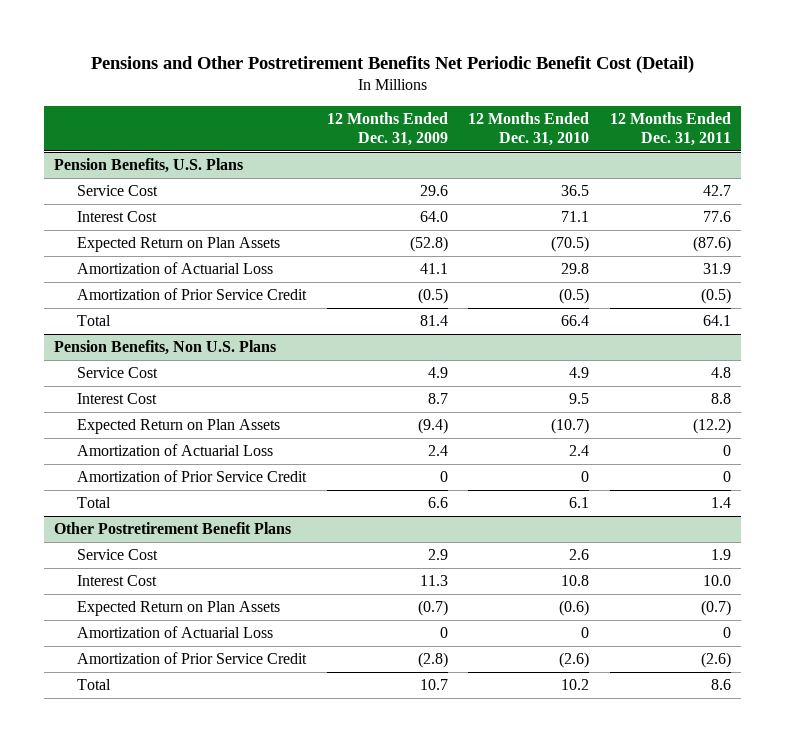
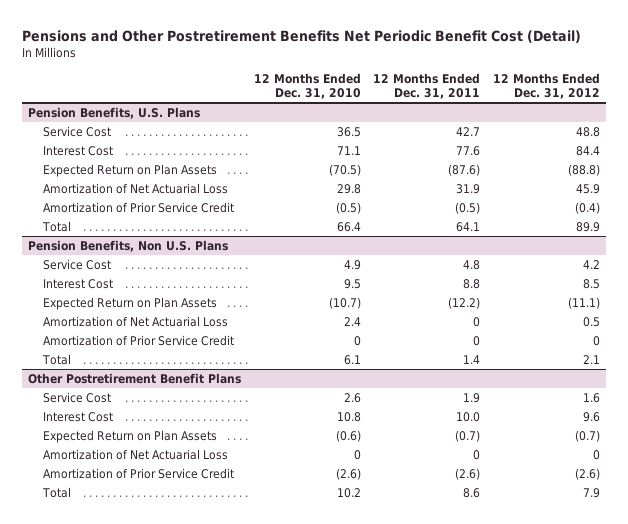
- | 12 Months Ended Dec. 31, 2009 | 12 Months Ended Dec. 31, 2010 | 12 Months Ended Dec. 31, 2011
+ | 12 Months Ended Dec. 31, 2010 | 12 Months Ended Dec. 31, 2011 | 12 Months Ended Dec. 31, 2012
@ Pension Benefits, U.S. Plans
- Amortization of Actuarial Loss | 41.1 | 29.8 | 31.9
+ Amortization of Net Actuarial Loss | 29.8 | 31.9 | 45.9
@ Pension Benefits, Non U.S. Plans
- Amortization of Actuarial Loss | 2.4 | 2.4 | 0
+ Amortization of Net Actuarial Loss | 2.4 | 0 | 0.5
@ Other Postretirement Benefit Plans
- Amortization of Actuarial Loss | 0 | 0 | 0
+ Amortization of Net Actuarial Loss | 0 | 0 | 0

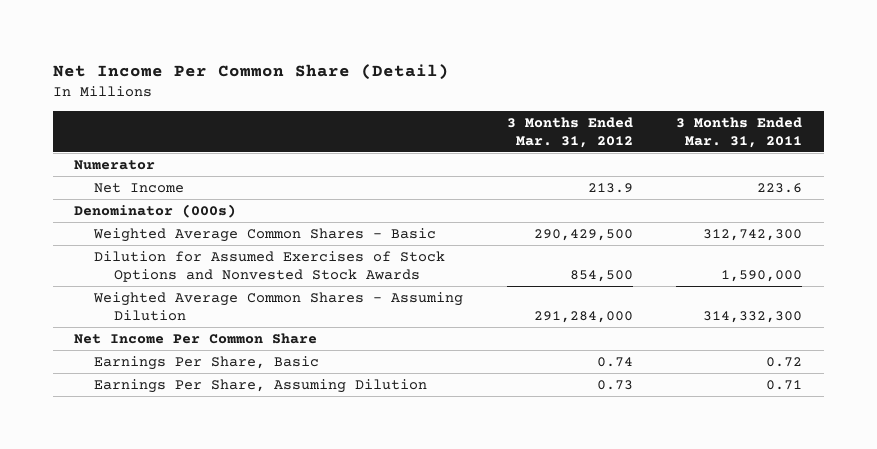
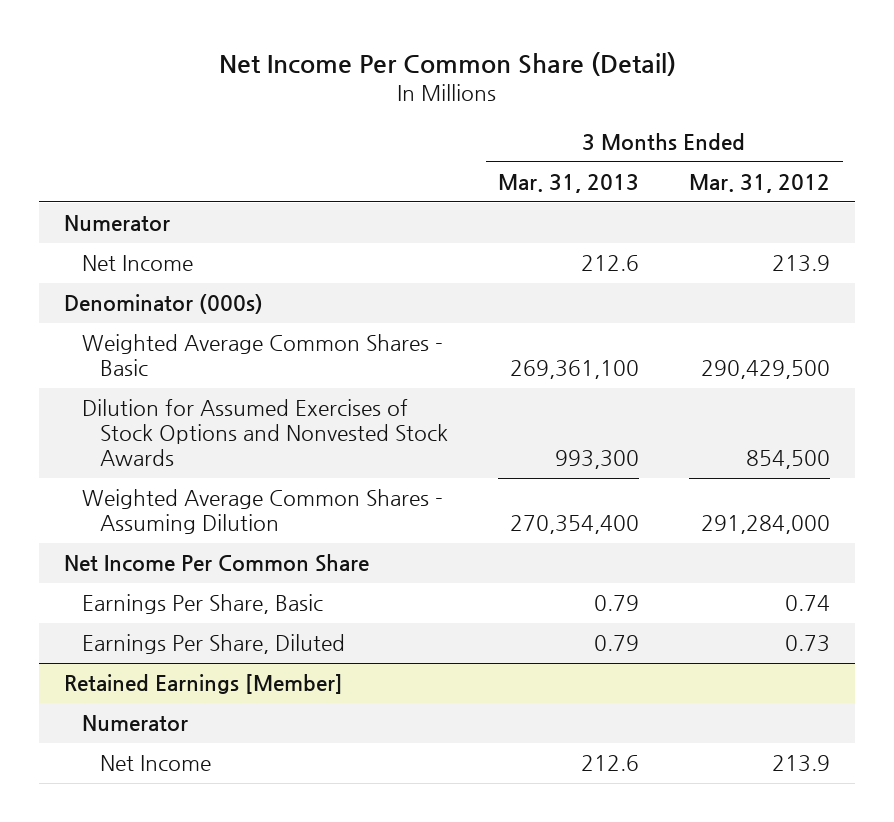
- | 3 Months Ended Mar. 31, 2012 | 3 Months Ended Mar. 31, 2011
+ | 3 Months Ended Mar. 31, 2013 | 3 Months Ended Mar. 31, 2012
- Earnings Per Share, Assuming Dilution | 0.73 | 0.71
+ Earnings Per Share, Diluted | 0.79 | 0.73
+ Retained Earnings [Member]
+ Numerator
+ Net Income | 212.6 | 213.9

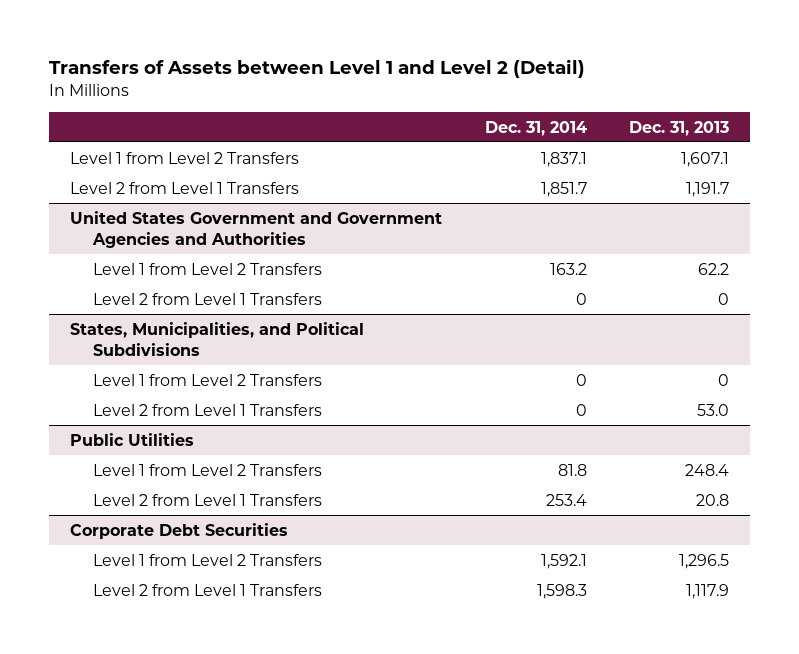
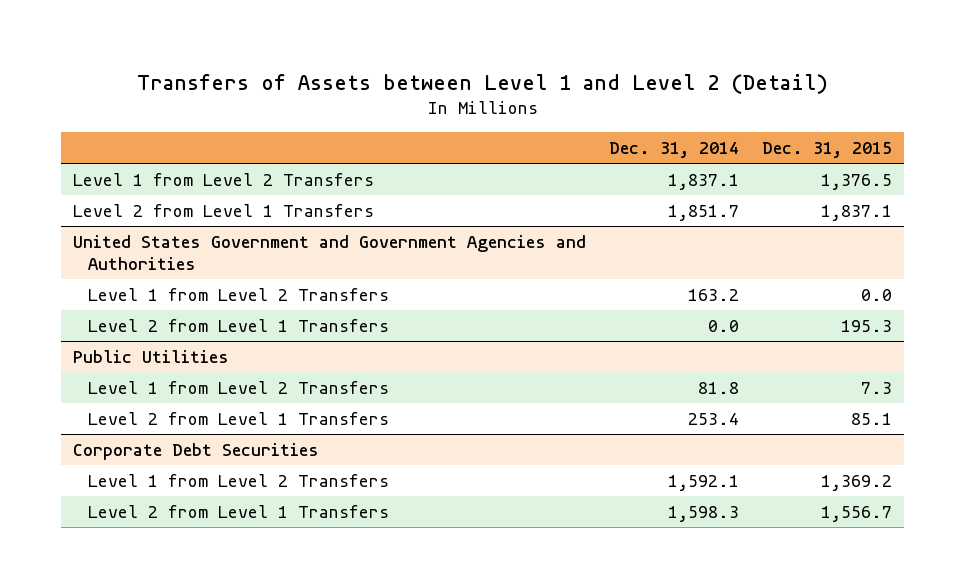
- | Dec. 31, 2014 | Dec. 31, 2013
+ | Dec. 31, 2014 | Dec. 31, 2015
@ United States Government and Government Agencies and Authorities
- Level 2 from Level 1 Transfers | 0 | 0
- States, Municipalities, and Political Subdivisions
- Level 1 from Level 2 Transfers | 0 | 0
- Level 2 from Level 1 Transfers | 0 | 53.0
@ United States Government and Government Agencies and Authorities
+ Level 2 from Level 1 Transfers | 0.0 | 195.3

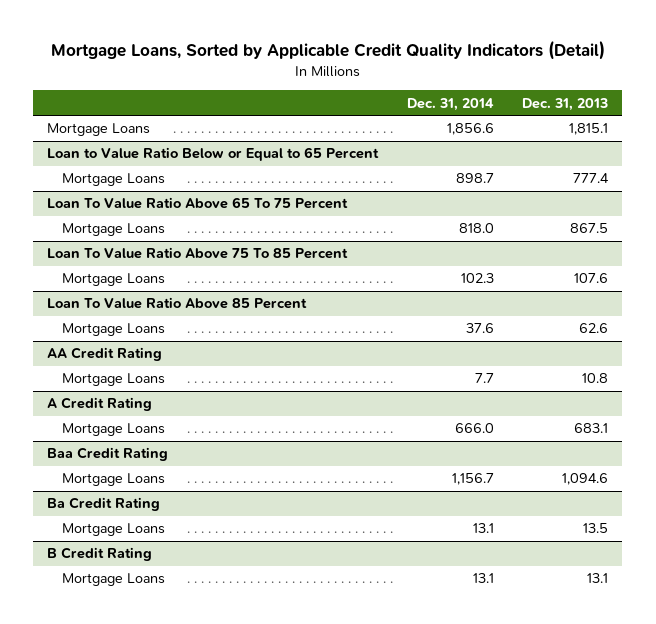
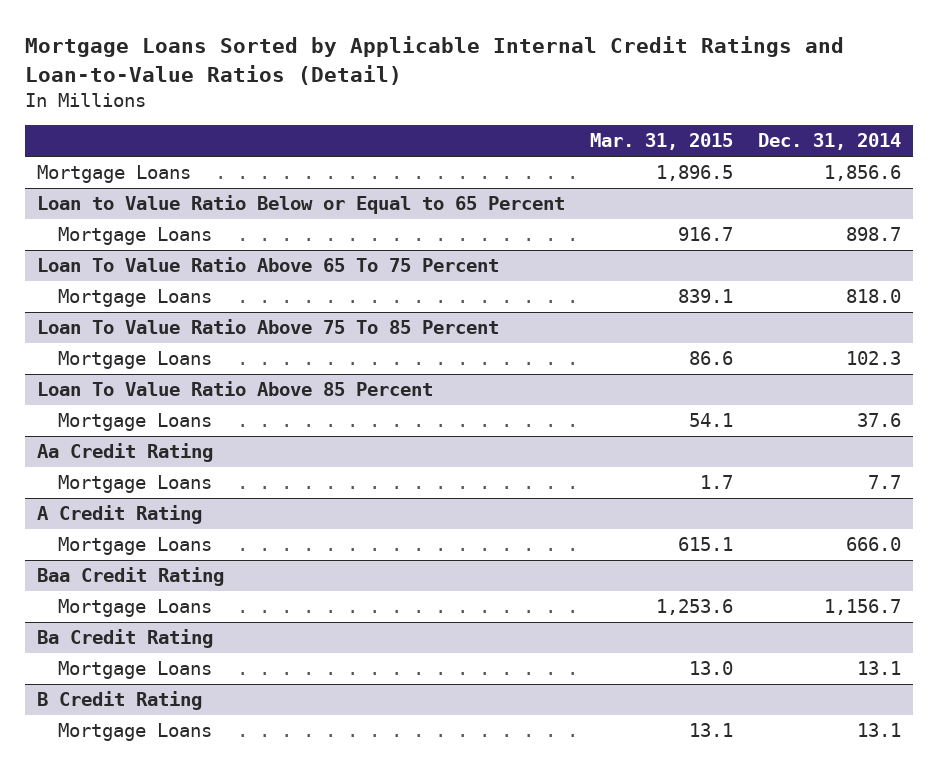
- Mortgage Loans, Sorted by Applicable Credit Quality Indicators (Detail)
+ Mortgage Loans Sorted by Applicable Internal Credit Ratings and Loan-to-Value Ratios (Detail)
- | Dec. 31, 2014 | Dec. 31, 2013
+ | Mar. 31, 2015 | Dec. 31, 2014
- AA Credit Rating
+ Aa Credit Rating

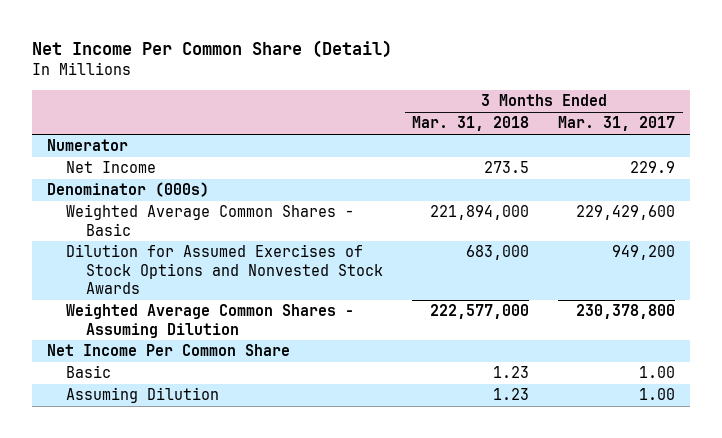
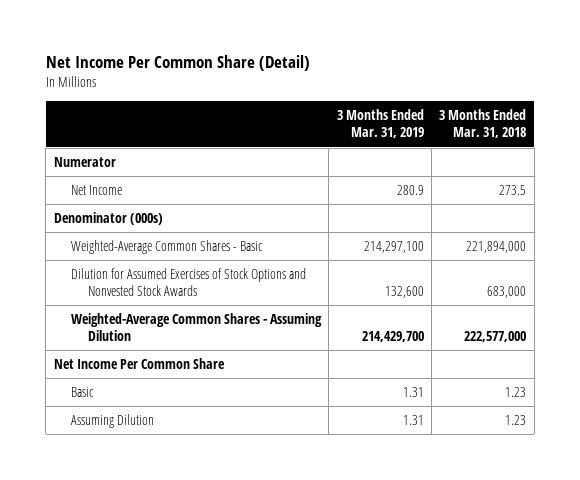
- | 3 Months Ended Mar. 31, 2018 | 3 Months Ended Mar. 31, 2017
+ | 3 Months Ended Mar. 31, 2019 | 3 Months Ended Mar. 31, 2018
- Weighted Average Common Shares - Basic | 221,894,000 | 229,429,600
+ Weighted-Average Common Shares - Basic | 214,297,100 | 221,894,000
- Weighted Average Common Shares - Assuming Dilution | 222,577,000 | 230,378,800
+ Weighted-Average Common Shares - Assuming Dilution | 214,429,700 | 222,577,000

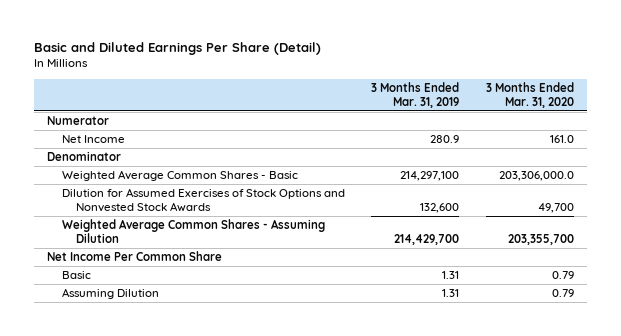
- Net Income Per Common Share (Detail)
+ Basic and Diluted Earnings Per Share (Detail)
- | 3 Months Ended Mar. 31, 2019 | 3 Months Ended Mar. 31, 2018
+ | 3 Months Ended Mar. 31, 2019 | 3 Months Ended Mar. 31, 2020
- Denominator (000s)
- Weighted-Average Common Shares - Basic | 214,297,100 | 221,894,000
+ Denominator
+ Weighted Average Common Shares - Basic | 214,297,100 | 203,306,000.0
- Weighted-Average Common Shares - Assuming Dilution | 214,429,700 | 222,577,000
+ Weighted Average Common Shares - Assuming Dilution | 214,429,700 | 203,355,700

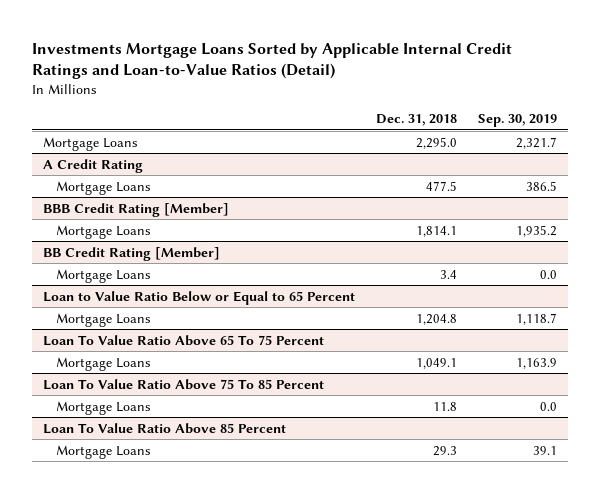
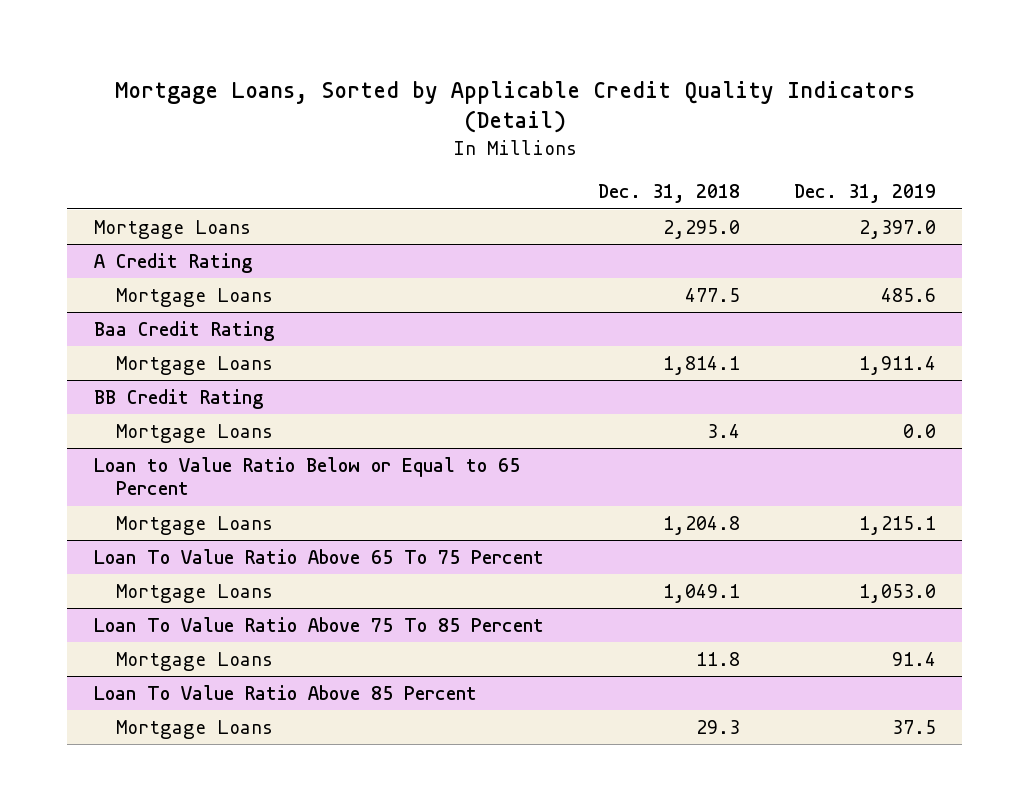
- Investments Mortgage Loans Sorted by Applicable Internal Credit Ratings and Loan-to-Value Ratios (Detail)
+ Mortgage Loans, Sorted by Applicable Credit Quality Indicators (Detail)
- | Dec. 31, 2018 | Sep. 30, 2019
+ | Dec. 31, 2018 | Dec. 31, 2019
- BBB Credit Rating [Member]
+ Baa Credit Rating
- BB Credit Rating [Member]
+ BB Credit Rating

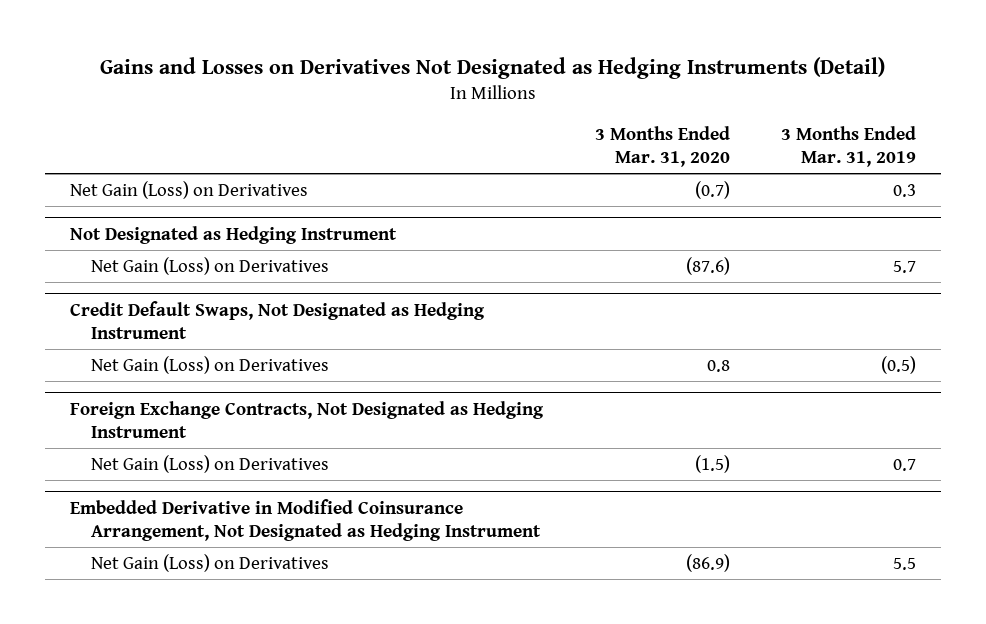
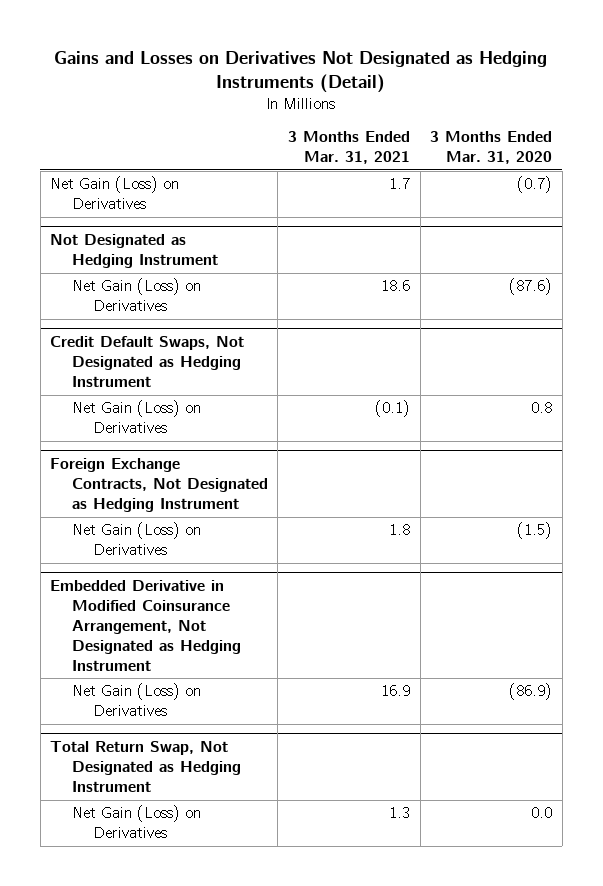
- | 3 Months Ended Mar. 31, 2020 | 3 Months Ended Mar. 31, 2019
+ | 3 Months Ended Mar. 31, 2021 | 3 Months Ended Mar. 31, 2020
+ Total Return Swap, Not Designated as Hedging Instrument
+ Net Gain (Loss) on Derivatives | 1.3 | 0.0

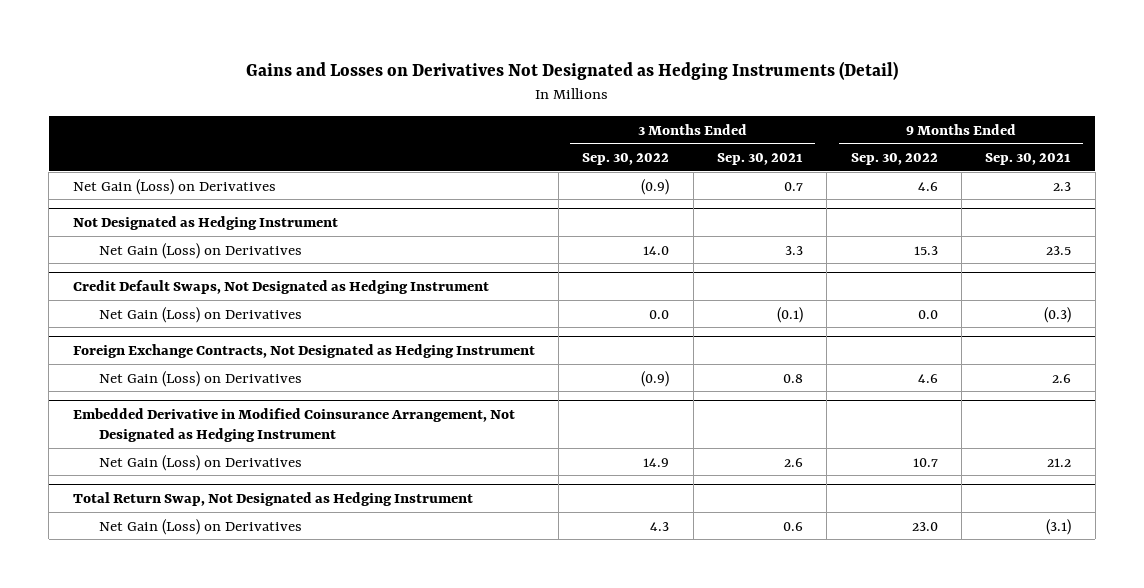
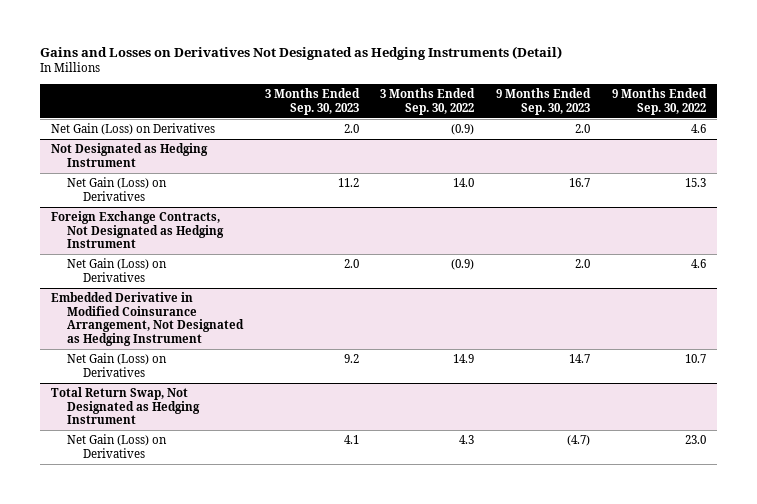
- | 3 Months Ended Sep. 30, 2022 | 3 Months Ended Sep. 30, 2021 | 9 Months Ended Sep. 30, 2022 | 9 Months Ended Sep. 30, 2021
+ | 3 Months Ended Sep. 30, 2023 | 3 Months Ended Sep. 30, 2022 | 9 Months Ended Sep. 30, 2023 | 9 Months Ended Sep. 30, 2022
- Credit Default Swaps, Not Designated as Hedging Instrument
- Net Gain (Loss) on Derivatives | 0.0 | (0.1) | 0.0 | (0.3)

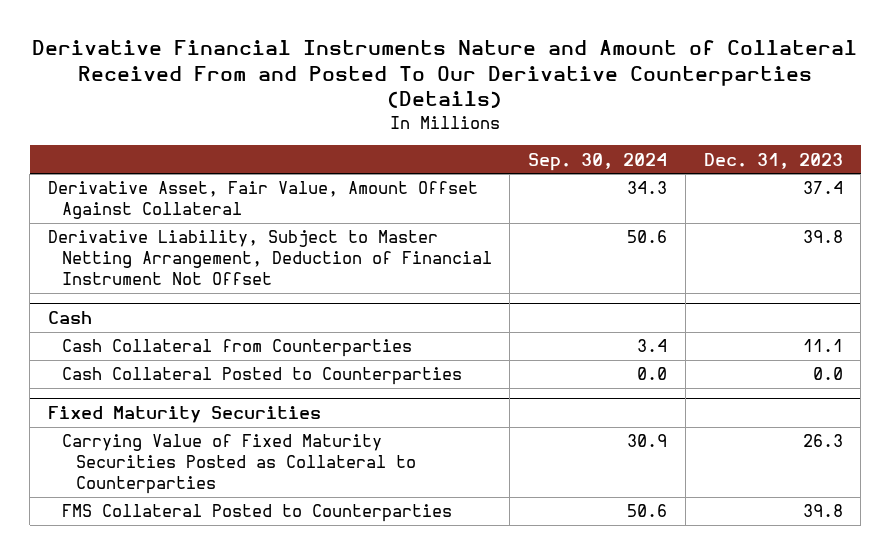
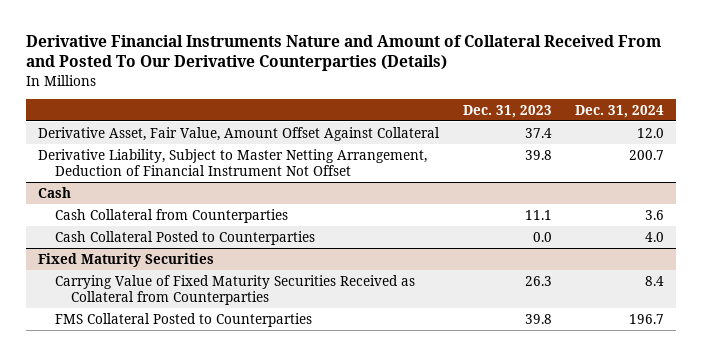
- | Sep. 30, 2024 | Dec. 31, 2023
+ | Dec. 31, 2023 | Dec. 31, 2024
@ Fixed Maturity Securities
- Carrying Value of Fixed Maturity Securities Posted as Collateral to Counterparties | 30.9 | 26.3
+ Carrying Value of Fixed Maturity Securities Received as Collateral from Counterparties | 26.3 | 8.4

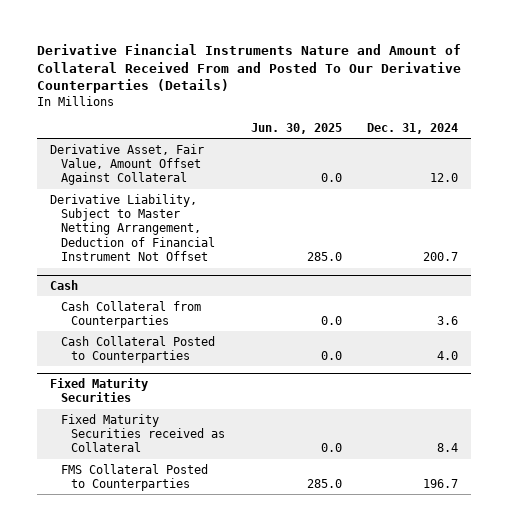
- | Dec. 31, 2023 | Dec. 31, 2024
+ | Jun. 30, 2025 | Dec. 31, 2024
@ Fixed Maturity Securities
- Carrying Value of Fixed Maturity Securities Received as Collateral from Counterparties | 26.3 | 8.4
+ Fixed Maturity Securities received as Collateral | 0.0 | 8.4

